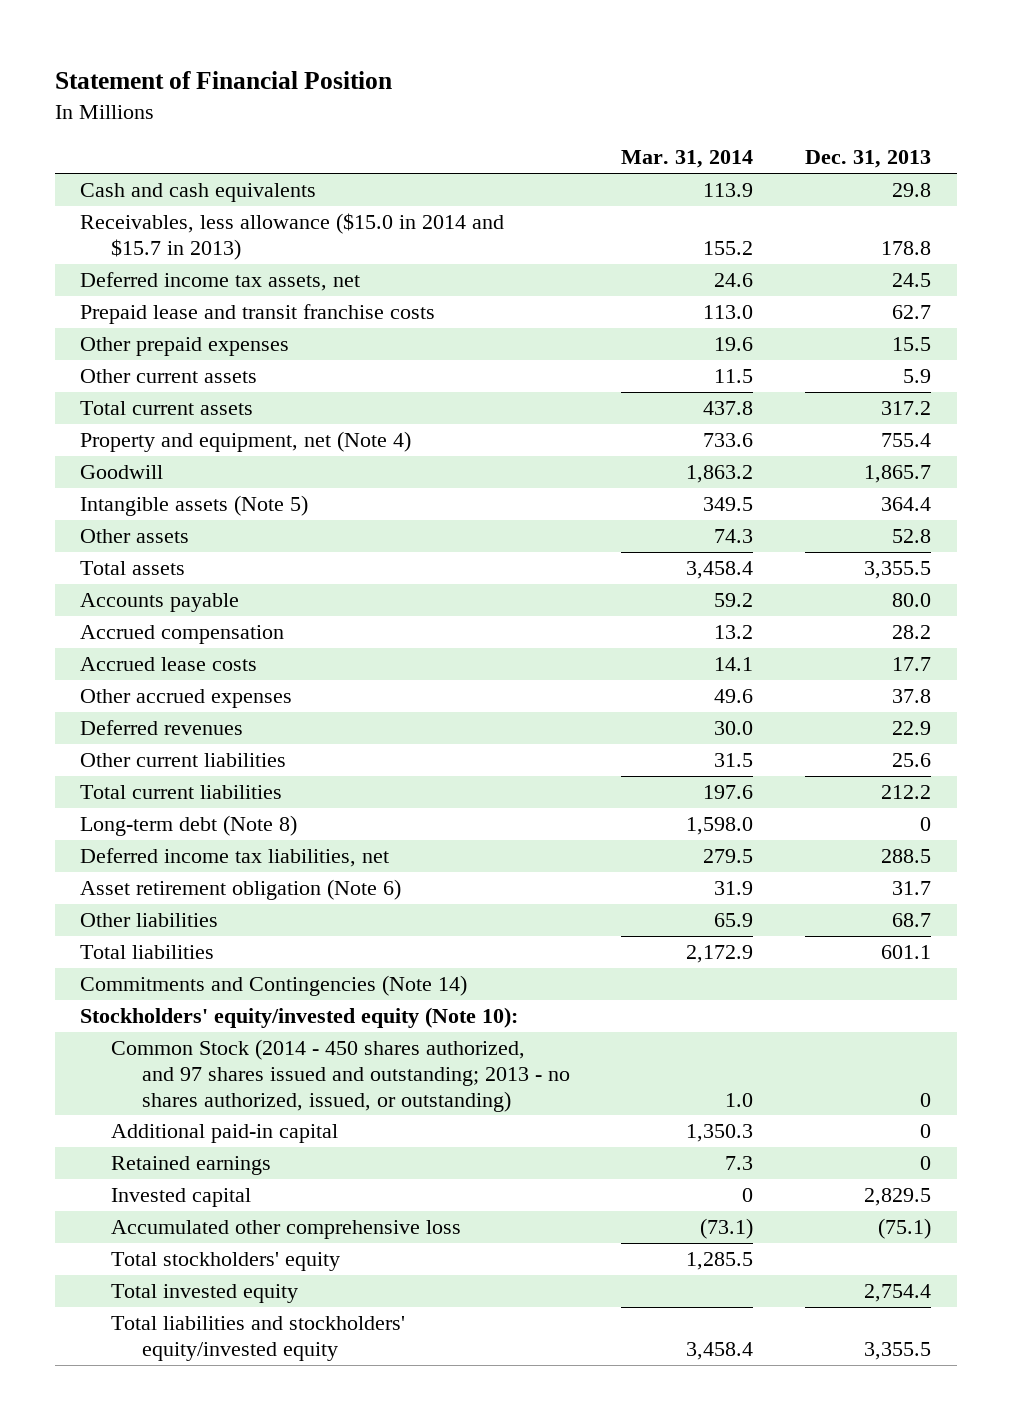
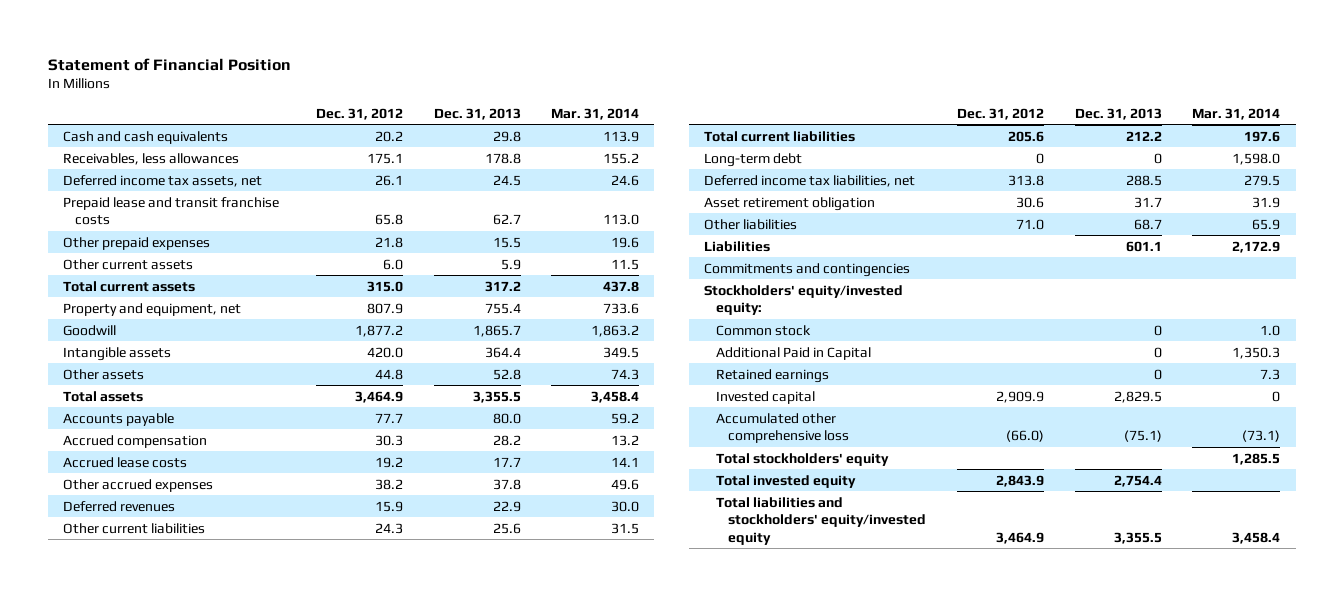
- | Mar. 31, 2014 | Dec. 31, 2013
+ | Dec. 31, 2012 | Dec. 31, 2013 | Mar. 31, 2014
- Receivables, less allowance ($15.0 in 2014 and $15.7 in 2013) | 155.2 | 178.8
+ Receivables, less allowances | 175.1 | 178.8 | 155.2
- Property and equipment, net (Note 4) | 733.6 | 755.4
+ Property and equipment, net | 807.9 | 755.4 | 733.6
- Intangible assets (Note 5) | 349.5 | 364.4
+ Intangible assets | 420.0 | 364.4 | 349.5
- Long-term debt (Note 8) | 1,598.0 | 0
+ Long-term debt | 0 | 0 | 1,598.0
- Asset retirement obligation (Note 6) | 31.9 | 31.7
+ Asset retirement obligation | 30.6 | 31.7 | 31.9
- Total liabilities | 2,172.9 | 601.1
- Commitments and Contingencies (Note 14)
- Stockholders' equity/invested equity (Note 10):
- Common Stock (2014 - 450 shares authorized, and 97 shares issued and outstanding; 2013 - no shares authorized, issued, or outstanding) | 1.0 | 0
- Additional paid-in capital | 1,350.3 | 0
+ Liabilities | | 601.1 | 2,172.9
+ Commitments and contingencies
+ Stockholders' equity/invested equity:
+ Common stock | | 0 | 1.0
+ Additional Paid in Capital | | 0 | 1,350.3

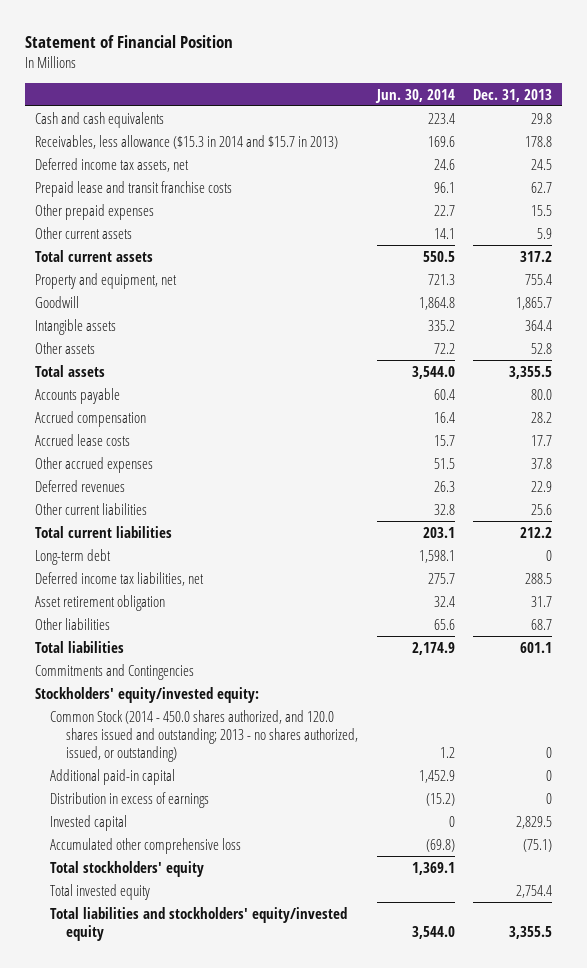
- | Dec. 31, 2012 | Dec. 31, 2013 | Mar. 31, 2014
+ | Jun. 30, 2014 | Dec. 31, 2013
- Receivables, less allowances | 175.1 | 178.8 | 155.2
+ Receivables, less allowance ($15.3 in 2014 and $15.7 in 2013) | 169.6 | 178.8
- Liabilities | | 601.1 | 2,172.9
- Commitments and contingencies
+ Total liabilities | 2,174.9 | 601.1
+ Commitments and Contingencies
- Common stock | | 0 | 1.0
- Additional Paid in Capital | | 0 | 1,350.3
- Retained earnings | | 0 | 7.3
+ Common Stock (2014 - 450.0 shares authorized, and 120.0 shares issued and outstanding; 2013 - no shares authorized, issued, or outstanding) | 1.2 | 0
+ Additional paid-in capital | 1,452.9 | 0
+ Distribution in excess of earnings | (15.2) | 0

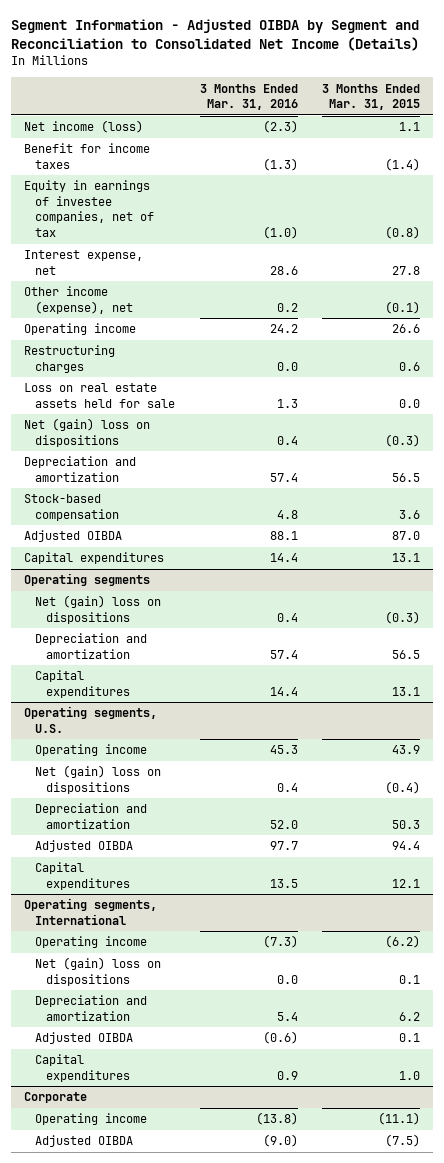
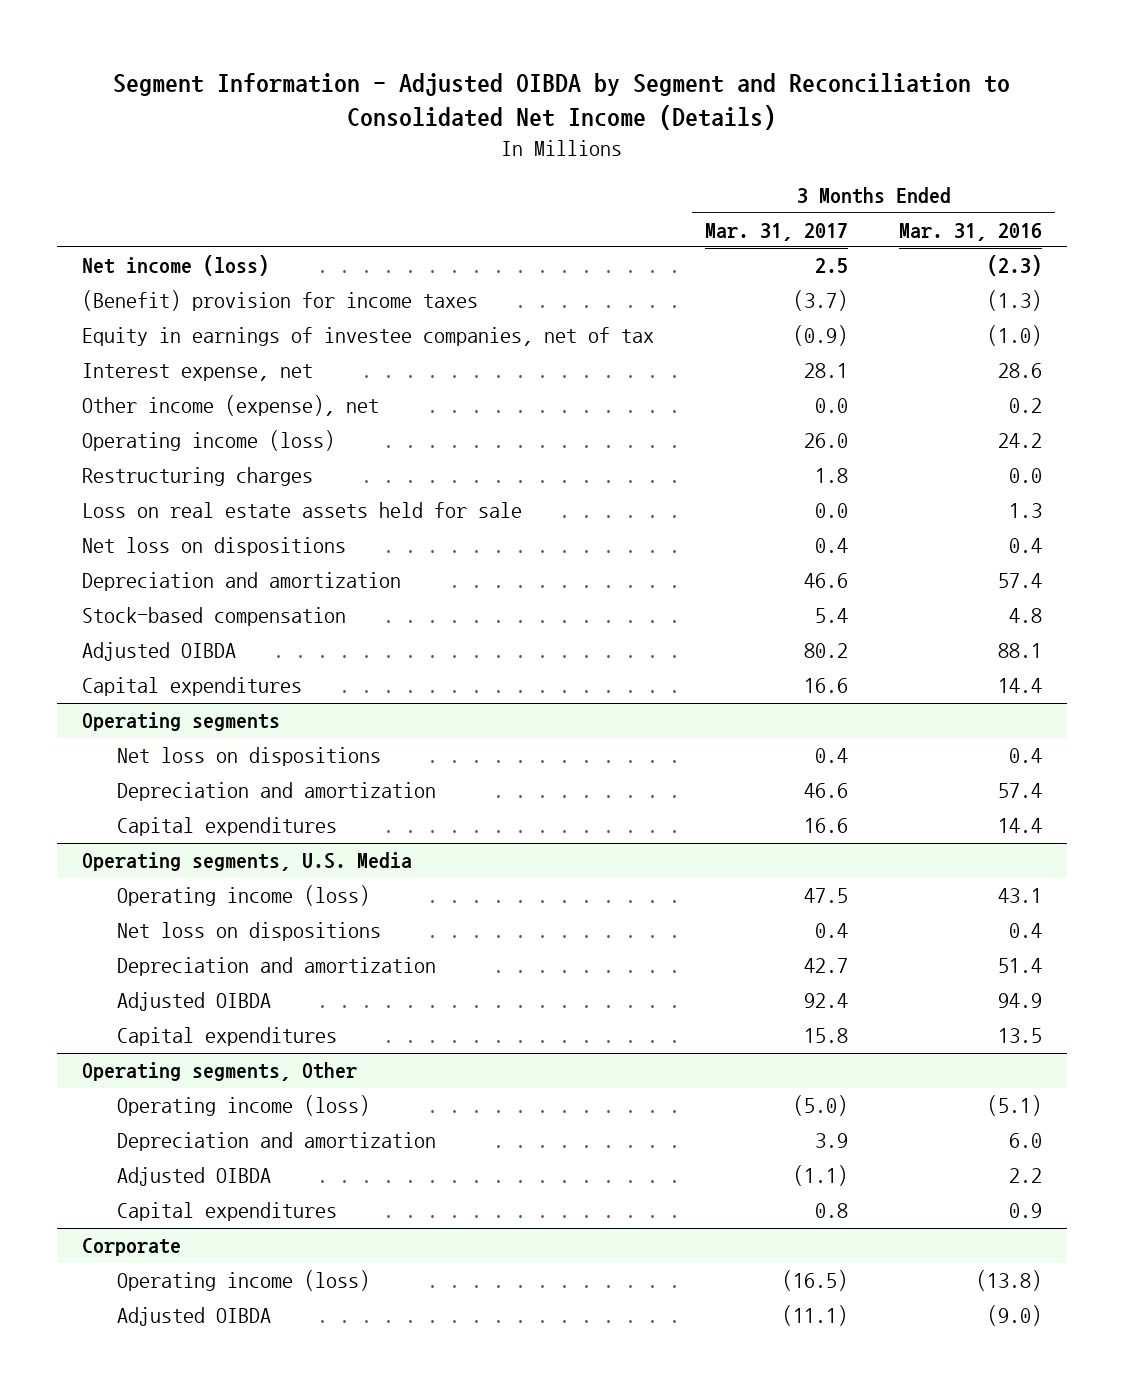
- | 3 Months Ended Mar. 31, 2016 | 3 Months Ended Mar. 31, 2015
+ | 3 Months Ended Mar. 31, 2017 | 3 Months Ended Mar. 31, 2016
- Benefit for income taxes | (1.3) | (1.4)
+ (Benefit) provision for income taxes | (3.7) | (1.3)
- Operating income | 24.2 | 26.6
+ Operating income (loss) | 26.0 | 24.2
- Net (gain) loss on dispositions | 0.4 | (0.3)
+ Net loss on dispositions | 0.4 | 0.4
@ Operating segments
- Net (gain) loss on dispositions | 0.4 | (0.3)
+ Net loss on dispositions | 0.4 | 0.4
- Operating segments, U.S.
- Operating income | 45.3 | 43.9
- Net (gain) loss on dispositions | 0.4 | (0.4)
- Depreciation and amortization | 52.0 | 50.3
- Adjusted OIBDA | 97.7 | 94.4
+ Operating segments, U.S. Media
+ Operating income (loss) | 47.5 | 43.1
+ Net loss on dispositions | 0.4 | 0.4
+ Depreciation and amortization | 42.7 | 51.4
+ Adjusted OIBDA | 92.4 | 94.9
- Operating segments, International
- Operating income | (7.3) | (6.2)
- Net (gain) loss on dispositions | 0.0 | 0.1
- Depreciation and amortization | 5.4 | 6.2
- Adjusted OIBDA | (0.6) | 0.1
+ Operating segments, Other
+ Operating income (loss) | (5.0) | (5.1)
+ Depreciation and amortization | 3.9 | 6.0
+ Adjusted OIBDA | (1.1) | 2.2
@ Corporate
- Operating income | (13.8) | (11.1)
+ Operating income (loss) | (16.5) | (13.8)

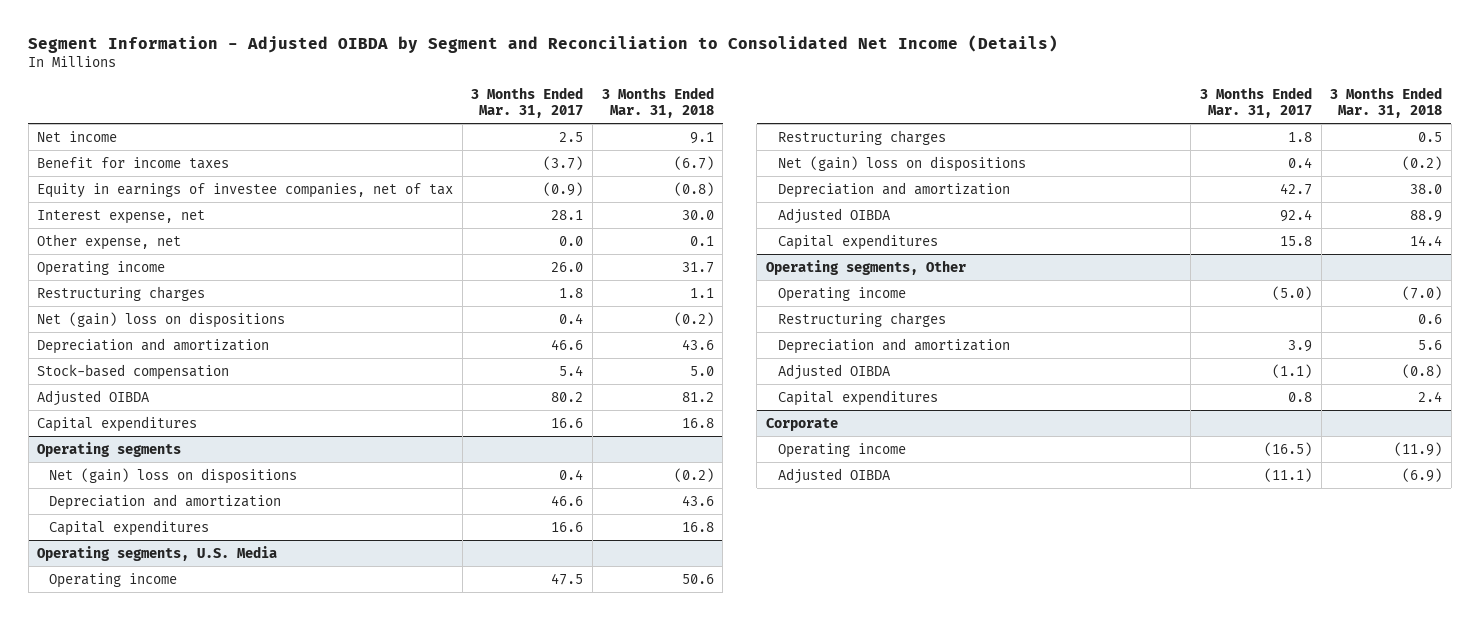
- | 3 Months Ended Mar. 31, 2017 | 3 Months Ended Mar. 31, 2016
+ | 3 Months Ended Mar. 31, 2017 | 3 Months Ended Mar. 31, 2018
- Net income (loss) | 2.5 | (2.3)
- (Benefit) provision for income taxes | (3.7) | (1.3)
+ Net income | 2.5 | 9.1
+ Benefit for income taxes | (3.7) | (6.7)
- Other income (expense), net | 0.0 | 0.2
- Operating income (loss) | 26.0 | 24.2
+ Other expense, net | 0.0 | 0.1
+ Operating income | 26.0 | 31.7
- Loss on real estate assets held for sale | 0.0 | 1.3
- Net loss on dispositions | 0.4 | 0.4
+ Net (gain) loss on dispositions | 0.4 | (0.2)
@ Operating segments
- Net loss on dispositions | 0.4 | 0.4
+ Net (gain) loss on dispositions | 0.4 | (0.2)
@ Operating segments, U.S. Media
- Operating income (loss) | 47.5 | 43.1
- Net loss on dispositions | 0.4 | 0.4
+ Operating income | 47.5 | 50.6
+ Restructuring charges | 1.8 | 0.5
+ Net (gain) loss on dispositions | 0.4 | (0.2)
@ Operating segments, Other
- Operating income (loss) | (5.0) | (5.1)
+ Operating income | (5.0) | (7.0)
+ Restructuring charges | | 0.6
@ Corporate
- Operating income (loss) | (16.5) | (13.8)
+ Operating income | (16.5) | (11.9)

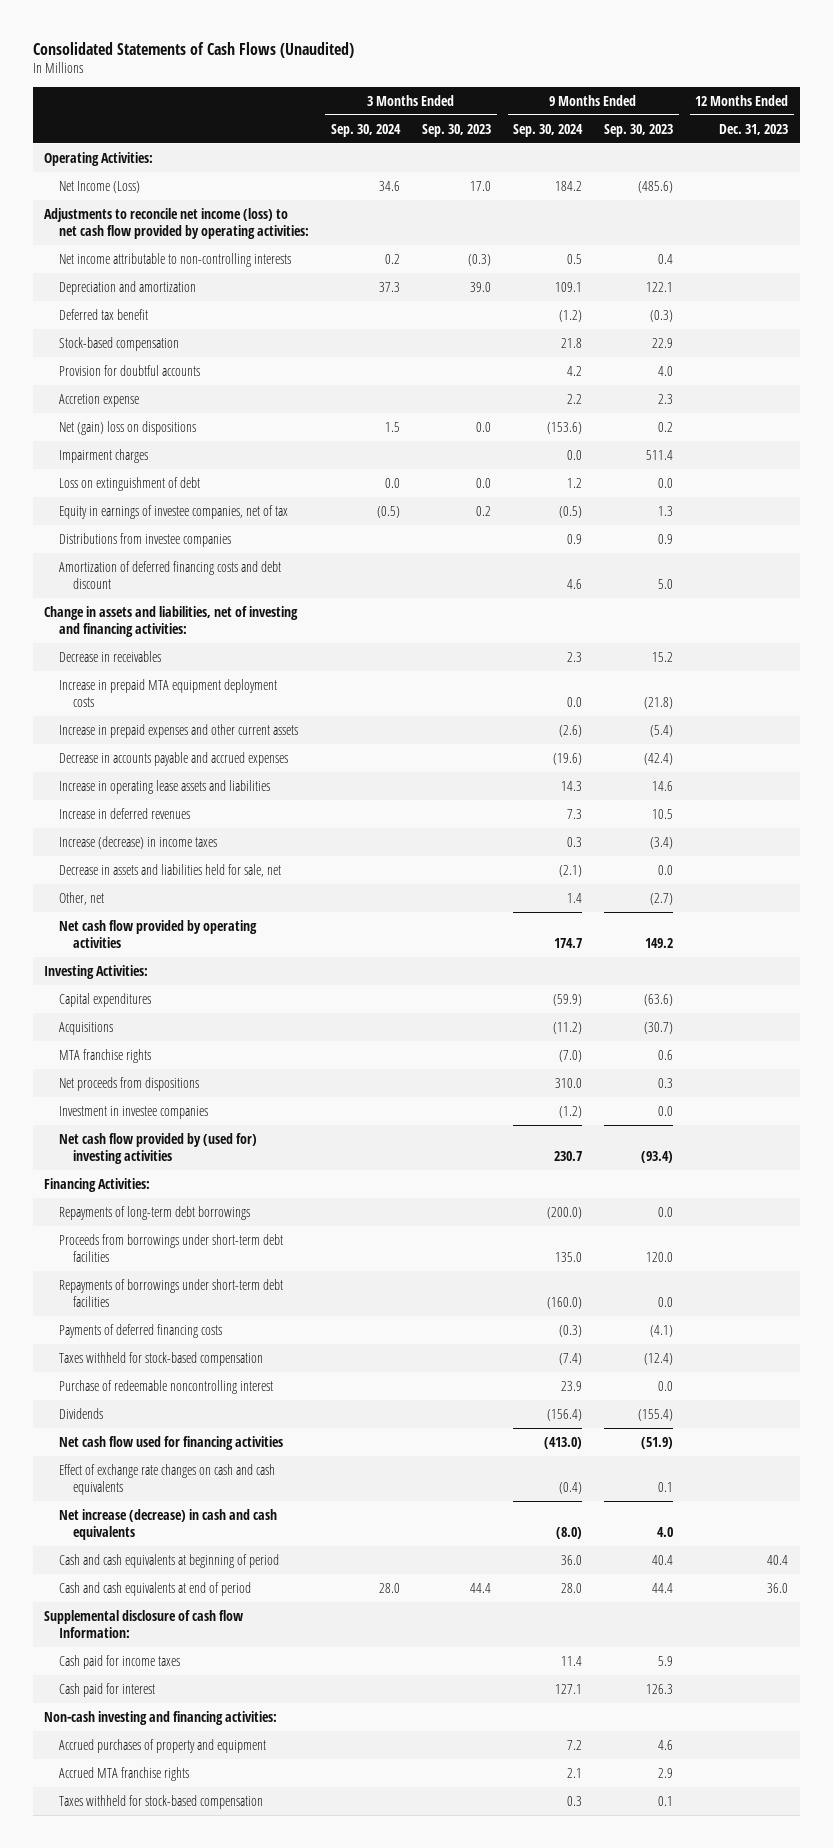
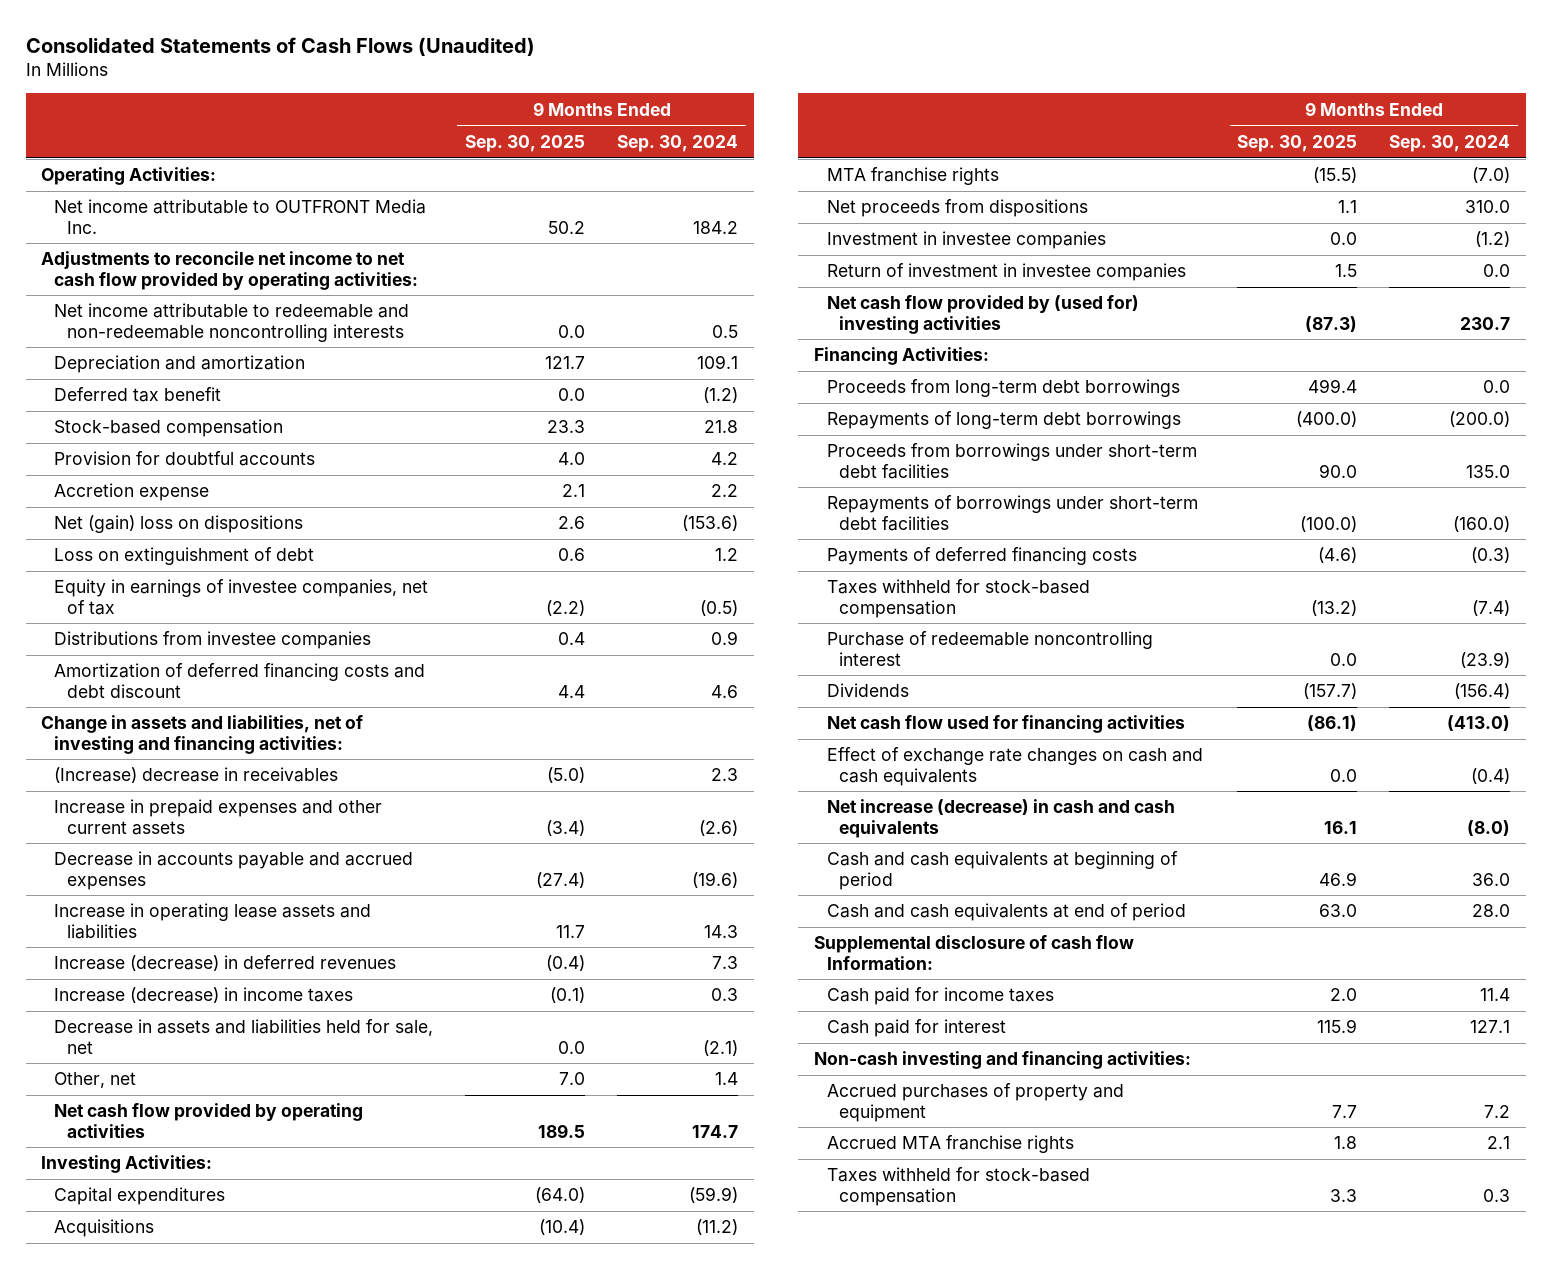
- | 3 Months Ended Sep. 30, 2024 | 3 Months Ended Sep. 30, 2023 | 9 Months Ended Sep. 30, 2024 | 9 Months Ended Sep. 30, 2023 | 12 Months Ended Dec. 31, 2023
+ | 9 Months Ended Sep. 30, 2025 | 9 Months Ended Sep. 30, 2024
- Net Income (Loss) | 34.6 | 17.0 | 184.2 | (485.6) |
- Adjustments to reconcile net income (loss) to net cash flow provided by operating activities:
- Net income attributable to non-controlling interests | 0.2 | (0.3) | 0.5 | 0.4 |
+ Net income attributable to OUTFRONT Media Inc. | 50.2 | 184.2
+ Adjustments to reconcile net income to net cash flow provided by operating activities:
+ Net income attributable to redeemable and non-redeemable noncontrolling interests | 0.0 | 0.5
- Impairment charges | | | 0.0 | 511.4 |
- Decrease in receivables | | | 2.3 | 15.2 |
- Increase in prepaid MTA equipment deployment costs | | | 0.0 | (21.8) |
+ (Increase) decrease in receivables | (5.0) | 2.3
- Increase in deferred revenues | | | 7.3 | 10.5 |
+ Increase (decrease) in deferred revenues | (0.4) | 7.3
+ Return of investment in investee companies | 1.5 | 0.0
+ Proceeds from long-term debt borrowings | 499.4 | 0.0
- Purchase of redeemable noncontrolling interest | | | 23.9 | 0.0 |
+ Purchase of redeemable noncontrolling interest | 0.0 | (23.9)

